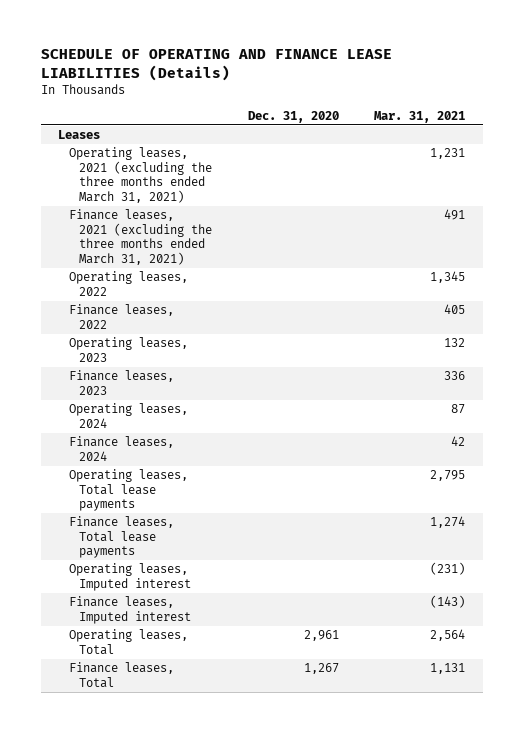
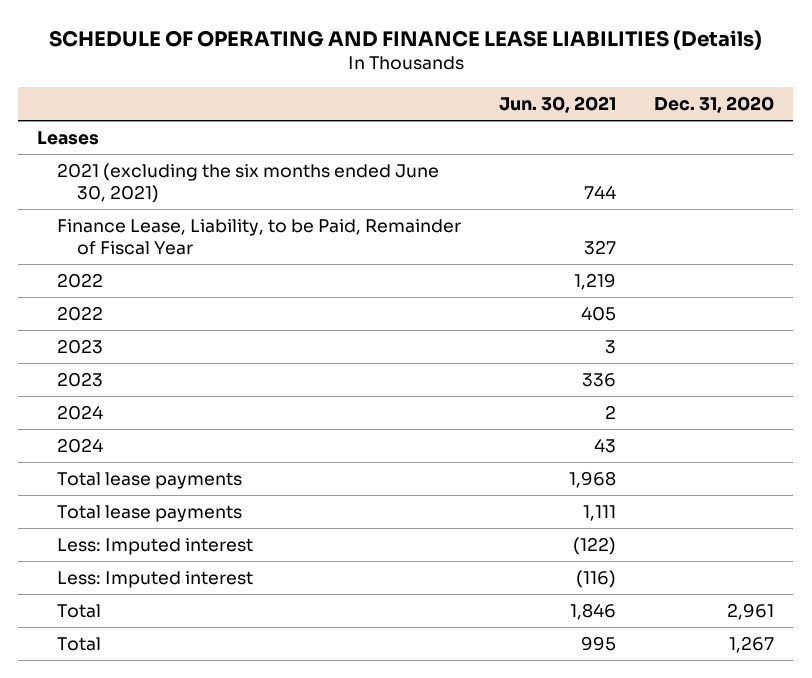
- | Dec. 31, 2020 | Mar. 31, 2021
+ | Jun. 30, 2021 | Dec. 31, 2020
- Operating leases, 2021 (excluding the three months ended March 31, 2021) | | 1,231
- Finance leases, 2021 (excluding the three months ended March 31, 2021) | | 491
- Operating leases, 2022 | | 1,345
- Finance leases, 2022 | | 405
- Operating leases, 2023 | | 132
- Finance leases, 2023 | | 336
- Operating leases, 2024 | | 87
- Finance leases, 2024 | | 42
- Operating leases, Total lease payments | | 2,795
- Finance leases, Total lease payments | | 1,274
- Operating leases, Imputed interest | | (231)
- Finance leases, Imputed interest | | (143)
- Operating leases, Total | 2,961 | 2,564
- Finance leases, Total | 1,267 | 1,131
+ 2021 (excluding the six months ended June 30, 2021) | 744 |
+ Finance Lease, Liability, to be Paid, Remainder of Fiscal Year | 327 |
+ 2022 | 1,219 |
+ 2022 | 405 |
+ 2023 | 3 |
+ 2023 | 336 |
+ 2024 | 2 |
+ 2024 | 43 |
+ Total lease payments | 1,968 |
+ Total lease payments | 1,111 |
+ Less: Imputed interest | (122) |
+ Less: Imputed interest | (116) |
+ Total | 1,846 | 2,961
+ Total | 995 | 1,267

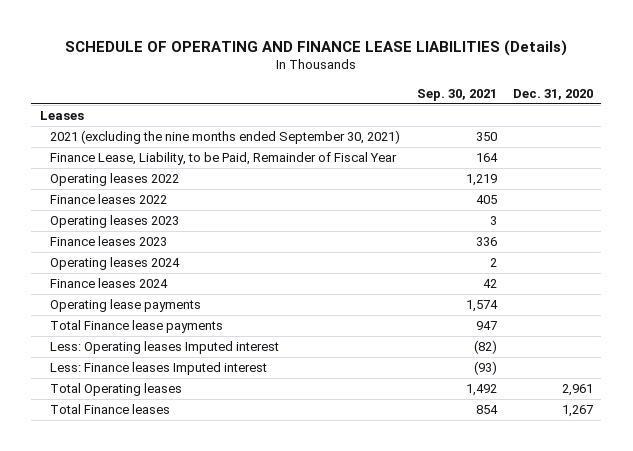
- | Jun. 30, 2021 | Dec. 31, 2020
+ | Sep. 30, 2021 | Dec. 31, 2020
- 2021 (excluding the six months ended June 30, 2021) | 744 |
+ 2021 (excluding the nine months ended September 30, 2021) | 350 |
- 2022 | 1,219 |
- 2022 | 405 |
- 2023 | 3 |
- 2023 | 336 |
- 2024 | 2 |
- 2024 | 43 |
- Total lease payments | 1,968 |
- Total lease payments | 1,111 |
- Less: Imputed interest | (122) |
- Less: Imputed interest | (116) |
- Total | 1,846 | 2,961
- Total | 995 | 1,267
+ Operating leases 2022 | 1,219 |
+ Finance leases 2022 | 405 |
+ Operating leases 2023 | 3 |
+ Finance leases 2023 | 336 |
+ Operating leases 2024 | 2 |
+ Finance leases 2024 | 42 |
+ Operating lease payments | 1,574 |
+ Total Finance lease payments | 947 |
+ Less: Operating leases Imputed interest | (82) |
+ Less: Finance leases Imputed interest | (93) |
+ Total Operating leases | 1,492 | 2,961
+ Total Finance leases | 854 | 1,267

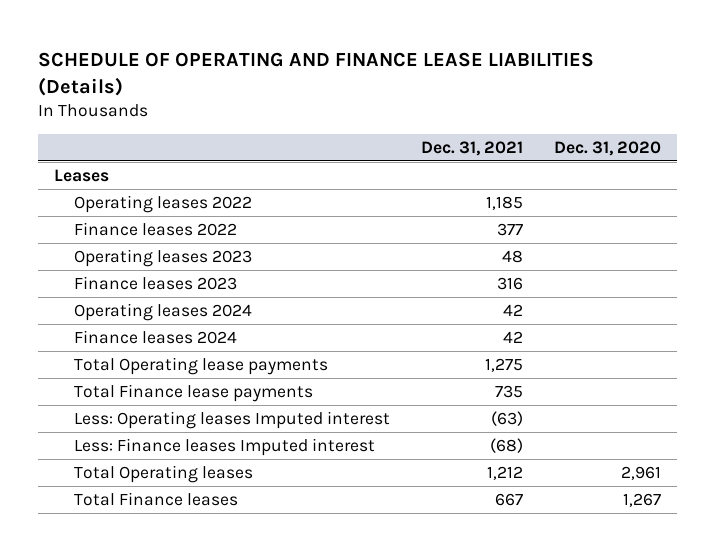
- | Sep. 30, 2021 | Dec. 31, 2020
+ | Dec. 31, 2021 | Dec. 31, 2020
- 2021 (excluding the nine months ended September 30, 2021) | 350 |
- Finance Lease, Liability, to be Paid, Remainder of Fiscal Year | 164 |
- Operating lease payments | 1,574 |
+ Total Operating lease payments | 1,275 |

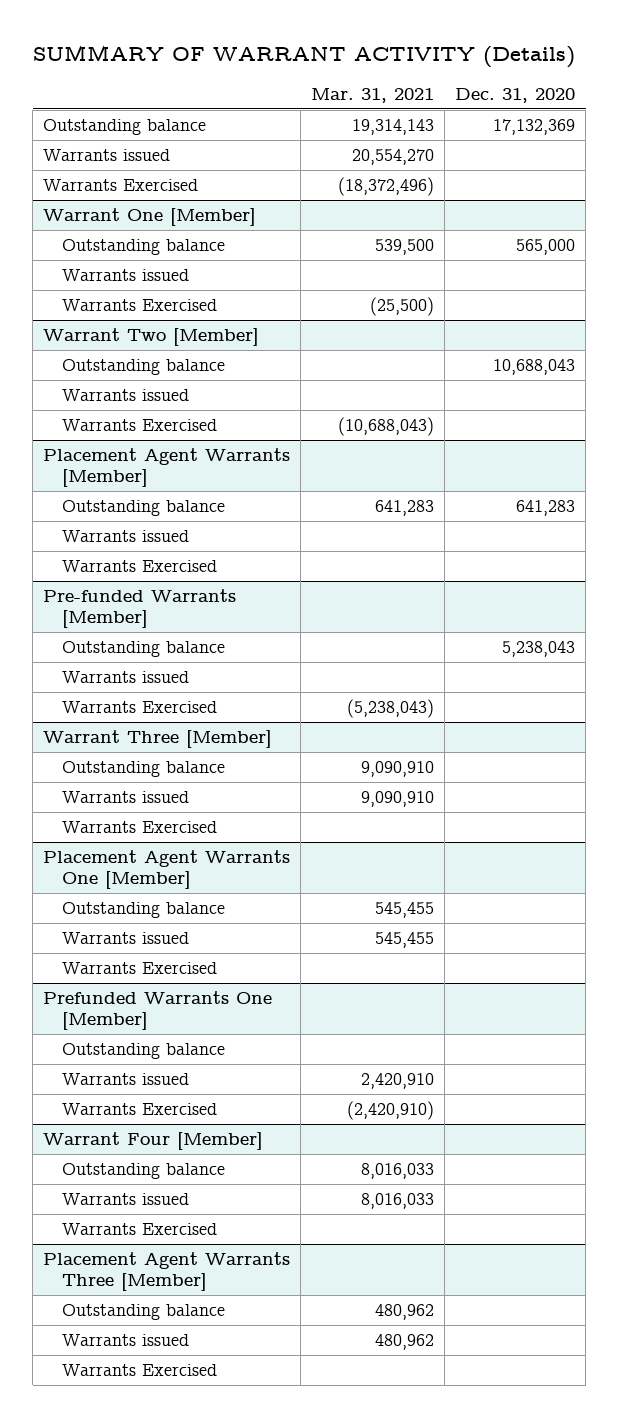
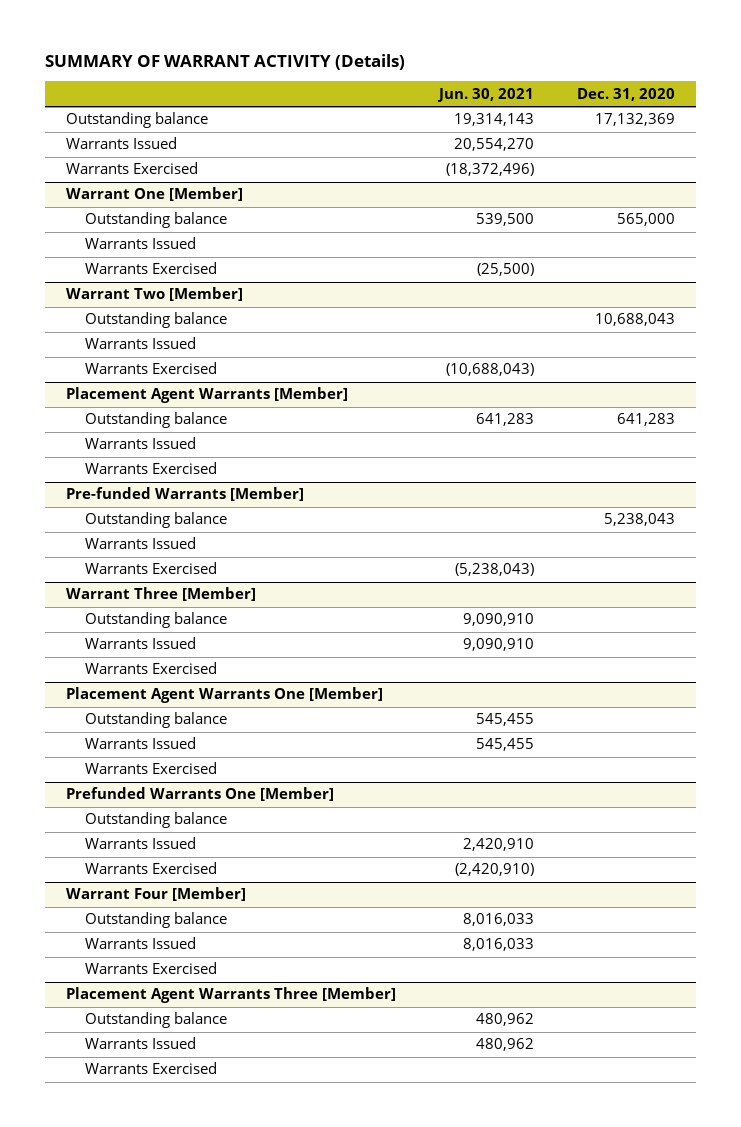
- | Mar. 31, 2021 | Dec. 31, 2020
+ | Jun. 30, 2021 | Dec. 31, 2020
- Warrants issued | 20,554,270 |
+ Warrants Issued | 20,554,270 |
@ Warrant One [Member]
- Warrants issued
+ Warrants Issued
@ Warrant Two [Member]
- Warrants issued
+ Warrants Issued
@ Placement Agent Warrants [Member]
- Warrants issued
+ Warrants Issued
@ Pre-funded Warrants [Member]
- Warrants issued
+ Warrants Issued
@ Warrant Three [Member]
- Warrants issued | 9,090,910 |
+ Warrants Issued | 9,090,910 |
@ Placement Agent Warrants One [Member]
- Warrants issued | 545,455 |
+ Warrants Issued | 545,455 |
@ Prefunded Warrants One [Member]
- Warrants issued | 2,420,910 |
+ Warrants Issued | 2,420,910 |
@ Warrant Four [Member]
- Warrants issued | 8,016,033 |
+ Warrants Issued | 8,016,033 |
@ Placement Agent Warrants Three [Member]
- Warrants issued | 480,962 |
+ Warrants Issued | 480,962 |

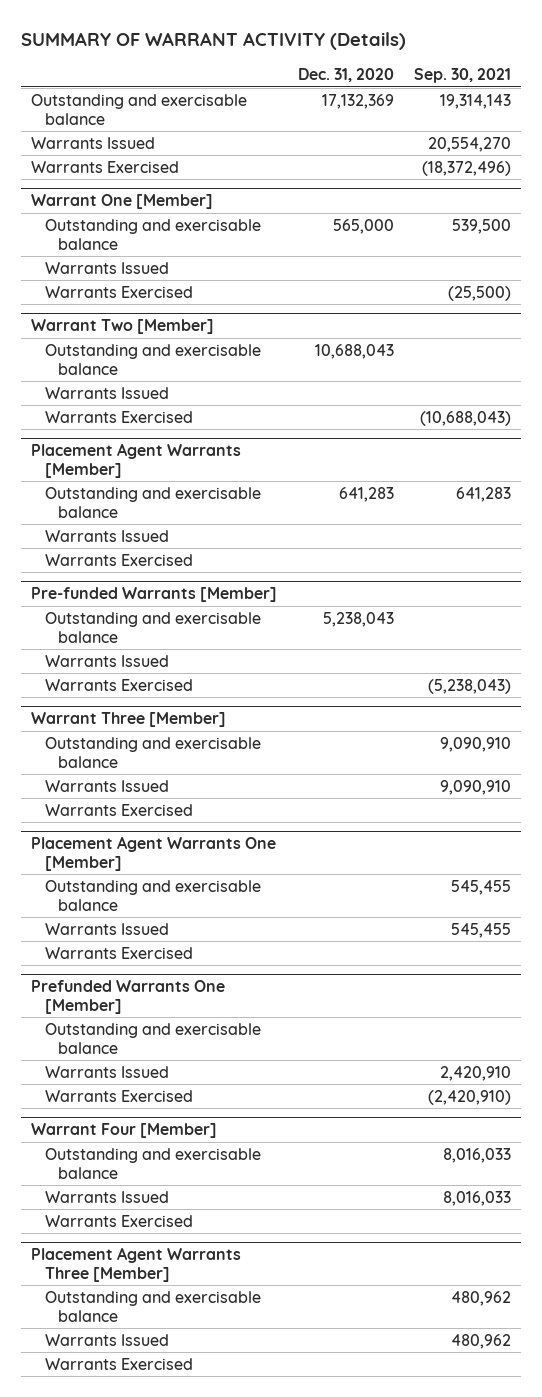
- | Jun. 30, 2021 | Dec. 31, 2020
+ | Dec. 31, 2020 | Sep. 30, 2021
- Outstanding balance | 19,314,143 | 17,132,369
+ Outstanding and exercisable balance | 17,132,369 | 19,314,143
@ Warrant One [Member]
- Outstanding balance | 539,500 | 565,000
+ Outstanding and exercisable balance | 565,000 | 539,500
@ Warrant Two [Member]
- Outstanding balance | | 10,688,043
+ Outstanding and exercisable balance | 10,688,043 |
@ Placement Agent Warrants [Member]
- Outstanding balance | 641,283 | 641,283
+ Outstanding and exercisable balance | 641,283 | 641,283
@ Pre-funded Warrants [Member]
- Outstanding balance | | 5,238,043
+ Outstanding and exercisable balance | 5,238,043 |
@ Warrant Three [Member]
- Outstanding balance | 9,090,910 |
+ Outstanding and exercisable balance | | 9,090,910
@ Placement Agent Warrants One [Member]
- Outstanding balance | 545,455 |
+ Outstanding and exercisable balance | | 545,455
@ Prefunded Warrants One [Member]
- Outstanding balance
+ Outstanding and exercisable balance
@ Warrant Four [Member]
- Outstanding balance | 8,016,033 |
+ Outstanding and exercisable balance | | 8,016,033
@ Placement Agent Warrants Three [Member]
- Outstanding balance | 480,962 |
+ Outstanding and exercisable balance | | 480,962

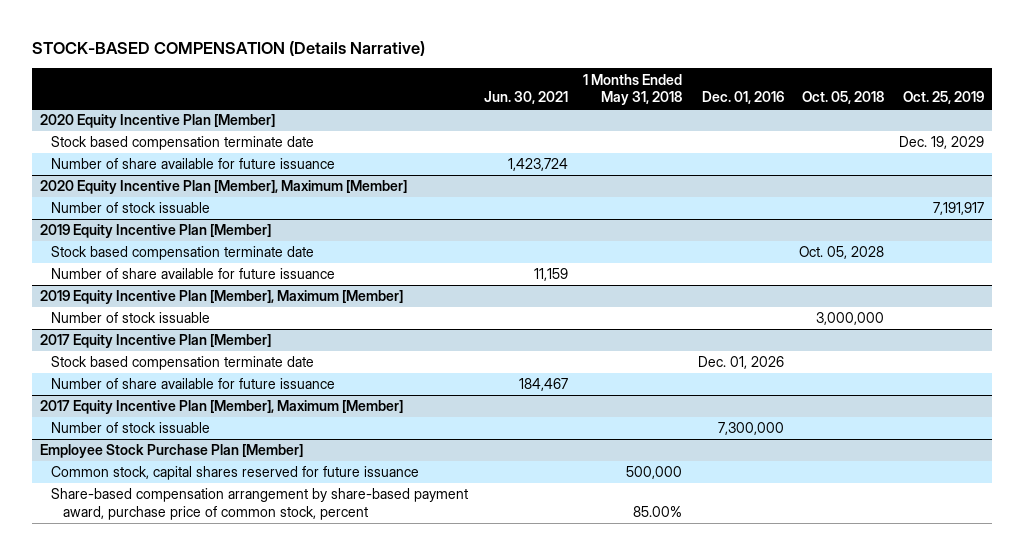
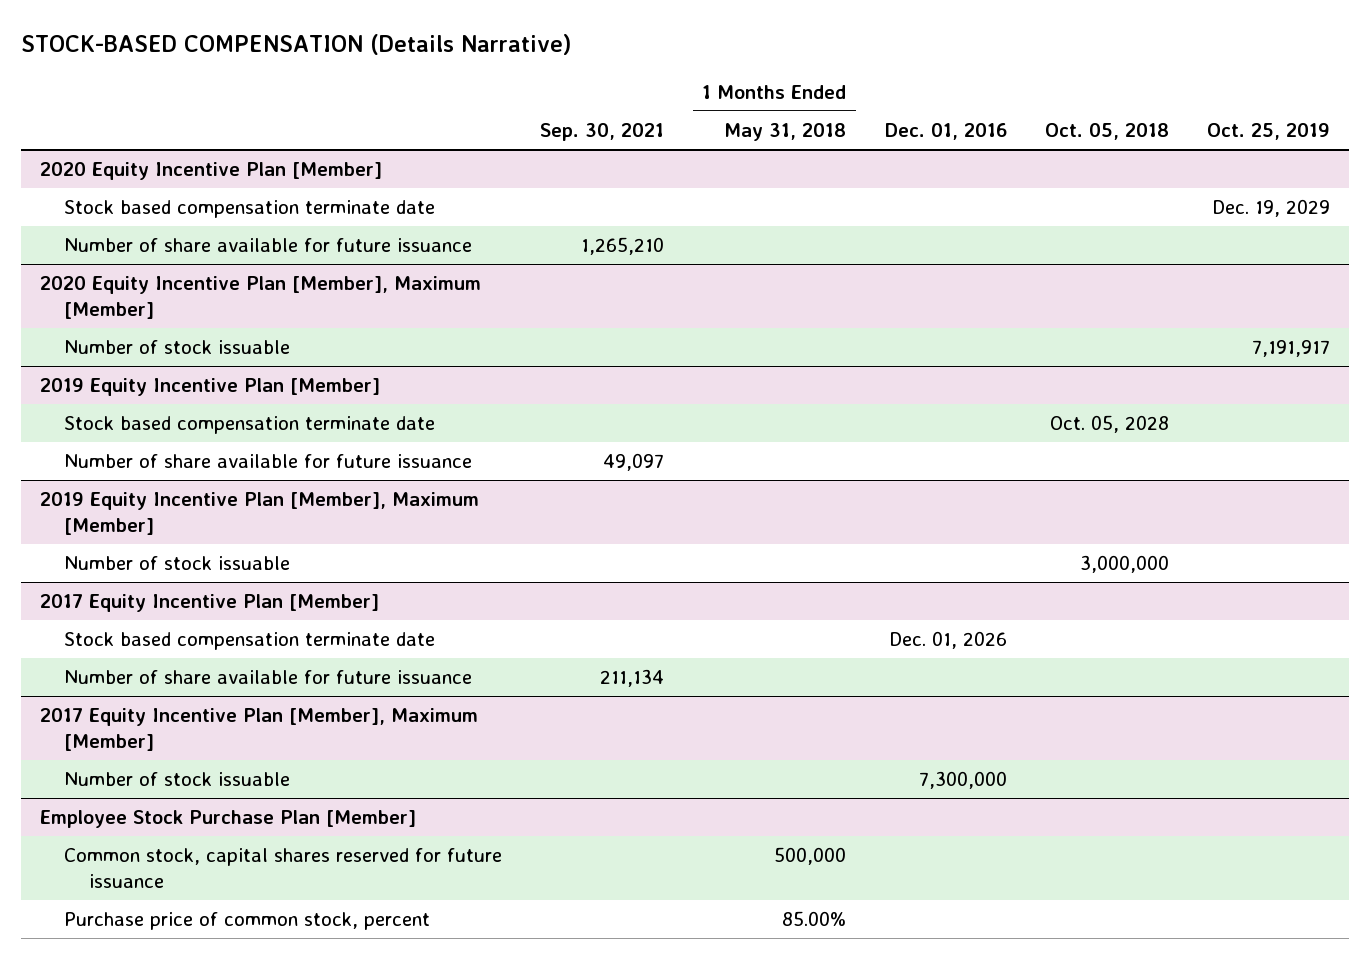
- | Jun. 30, 2021 | 1 Months Ended May 31, 2018 | Dec. 01, 2016 | Oct. 05, 2018 | Oct. 25, 2019
+ | Sep. 30, 2021 | 1 Months Ended May 31, 2018 | Dec. 01, 2016 | Oct. 05, 2018 | Oct. 25, 2019
@ Employee Stock Purchase Plan [Member]
- Share-based compensation arrangement by share-based payment award, purchase price of common stock, percent | | 85.00% | | |
+ Purchase price of common stock, percent | | 85.00% | | |

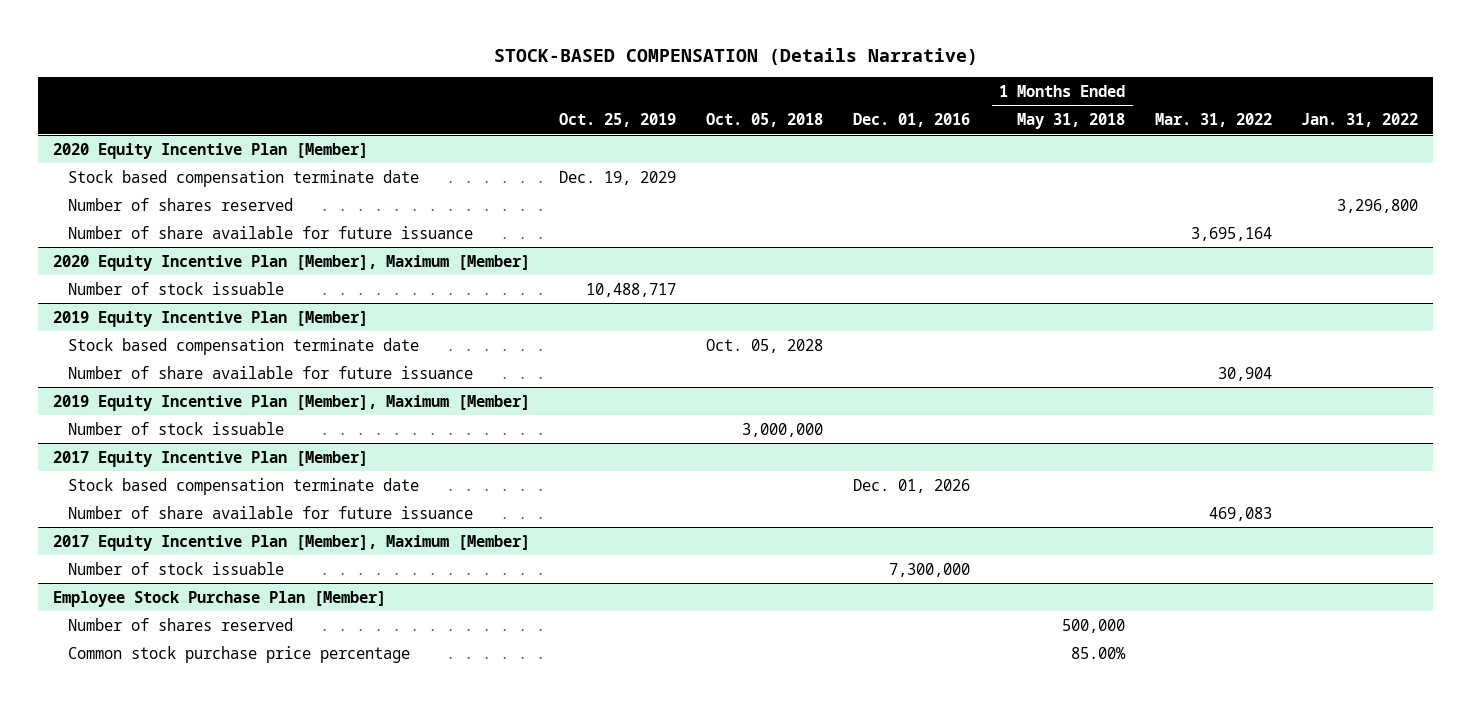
- | Sep. 30, 2021 | 1 Months Ended May 31, 2018 | Dec. 01, 2016 | Oct. 05, 2018 | Oct. 25, 2019
+ | Oct. 25, 2019 | Oct. 05, 2018 | Dec. 01, 2016 | 1 Months Ended May 31, 2018 | Mar. 31, 2022 | Jan. 31, 2022
@ 2020 Equity Incentive Plan [Member]
+ Number of shares reserved | | | | | | 3,296,800
@ 2020 Equity Incentive Plan [Member], Maximum [Member]
- Number of stock issuable | | | | | 7,191,917
+ Number of stock issuable | 10,488,717 | | | | |
@ Employee Stock Purchase Plan [Member]
- Common stock, capital shares reserved for future issuance | | 500,000 | | |
- Purchase price of common stock, percent | | 85.00% | | |
+ Number of shares reserved | | | | 500,000 | |
+ Common stock purchase price percentage | | | | 85.00% | |

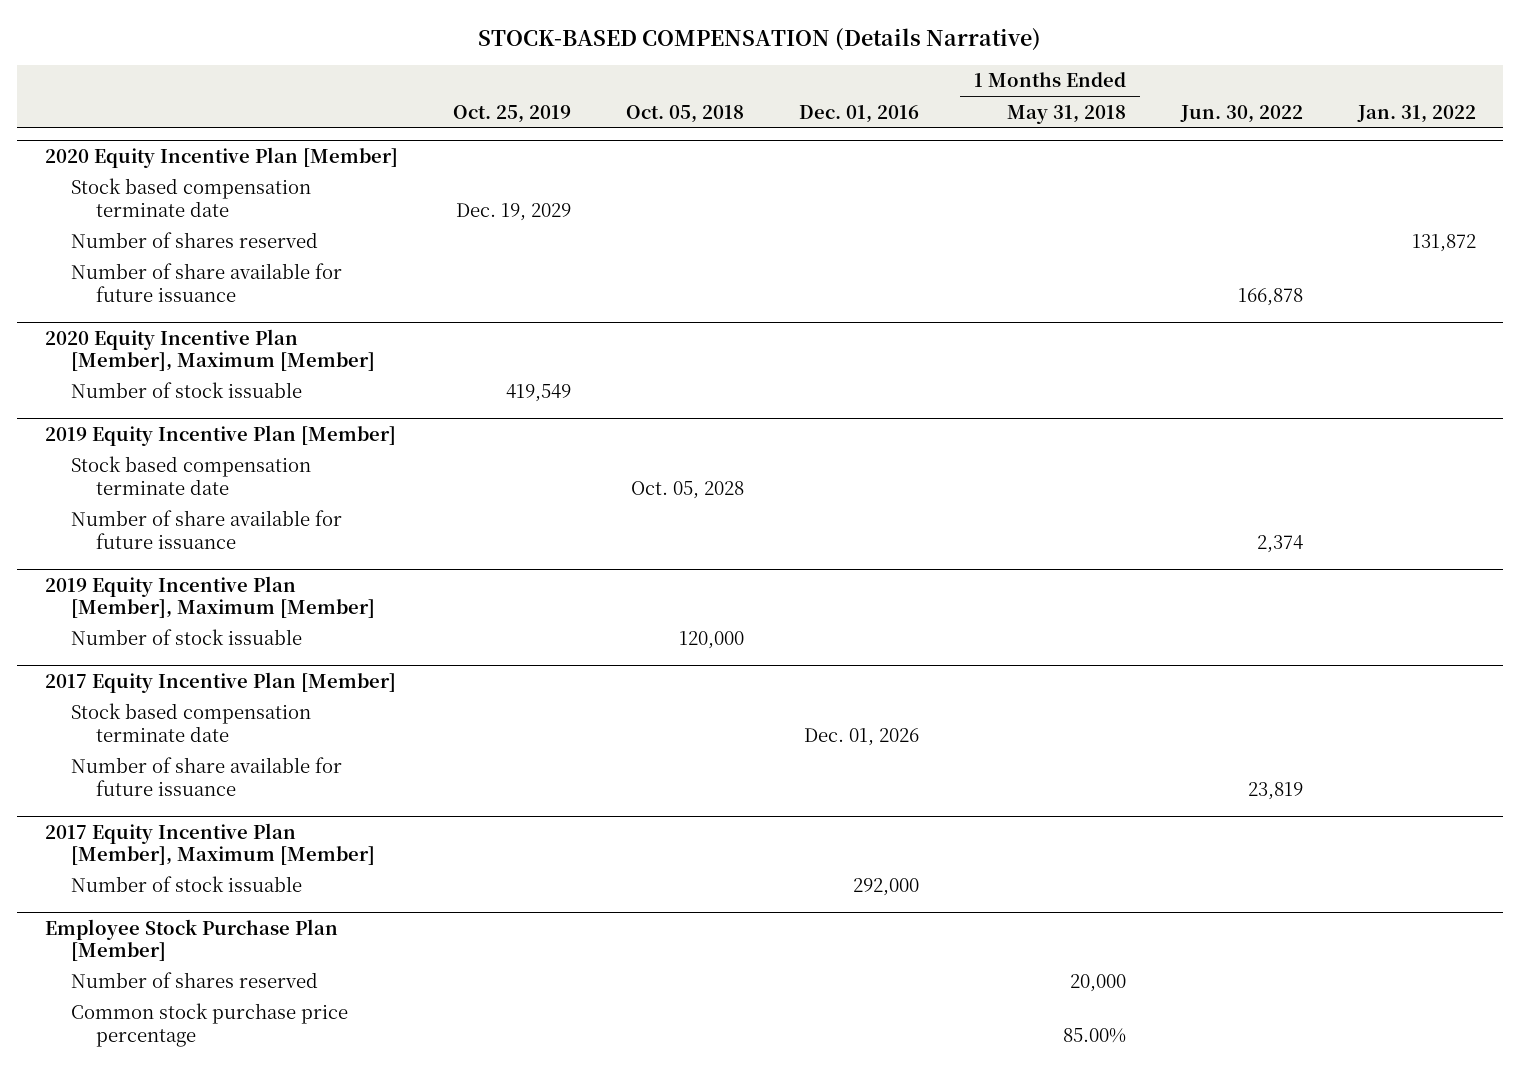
- | Oct. 25, 2019 | Oct. 05, 2018 | Dec. 01, 2016 | 1 Months Ended May 31, 2018 | Mar. 31, 2022 | Jan. 31, 2022
+ | Oct. 25, 2019 | Oct. 05, 2018 | Dec. 01, 2016 | 1 Months Ended May 31, 2018 | Jun. 30, 2022 | Jan. 31, 2022
@ 2020 Equity Incentive Plan [Member]
- Number of shares reserved | | | | | | 3,296,800
+ Number of shares reserved | | | | | | 131,872
@ 2020 Equity Incentive Plan [Member], Maximum [Member]
- Number of stock issuable | 10,488,717 | | | | |
+ Number of stock issuable | 419,549 | | | | |
@ 2019 Equity Incentive Plan [Member], Maximum [Member]
- Number of stock issuable | | 3,000,000 | | | |
+ Number of stock issuable | | 120,000 | | | |
@ 2017 Equity Incentive Plan [Member], Maximum [Member]
- Number of stock issuable | | | 7,300,000 | | |
+ Number of stock issuable | | | 292,000 | | |
@ Employee Stock Purchase Plan [Member]
- Number of shares reserved | | | | 500,000 | |
+ Number of shares reserved | | | | 20,000 | |

